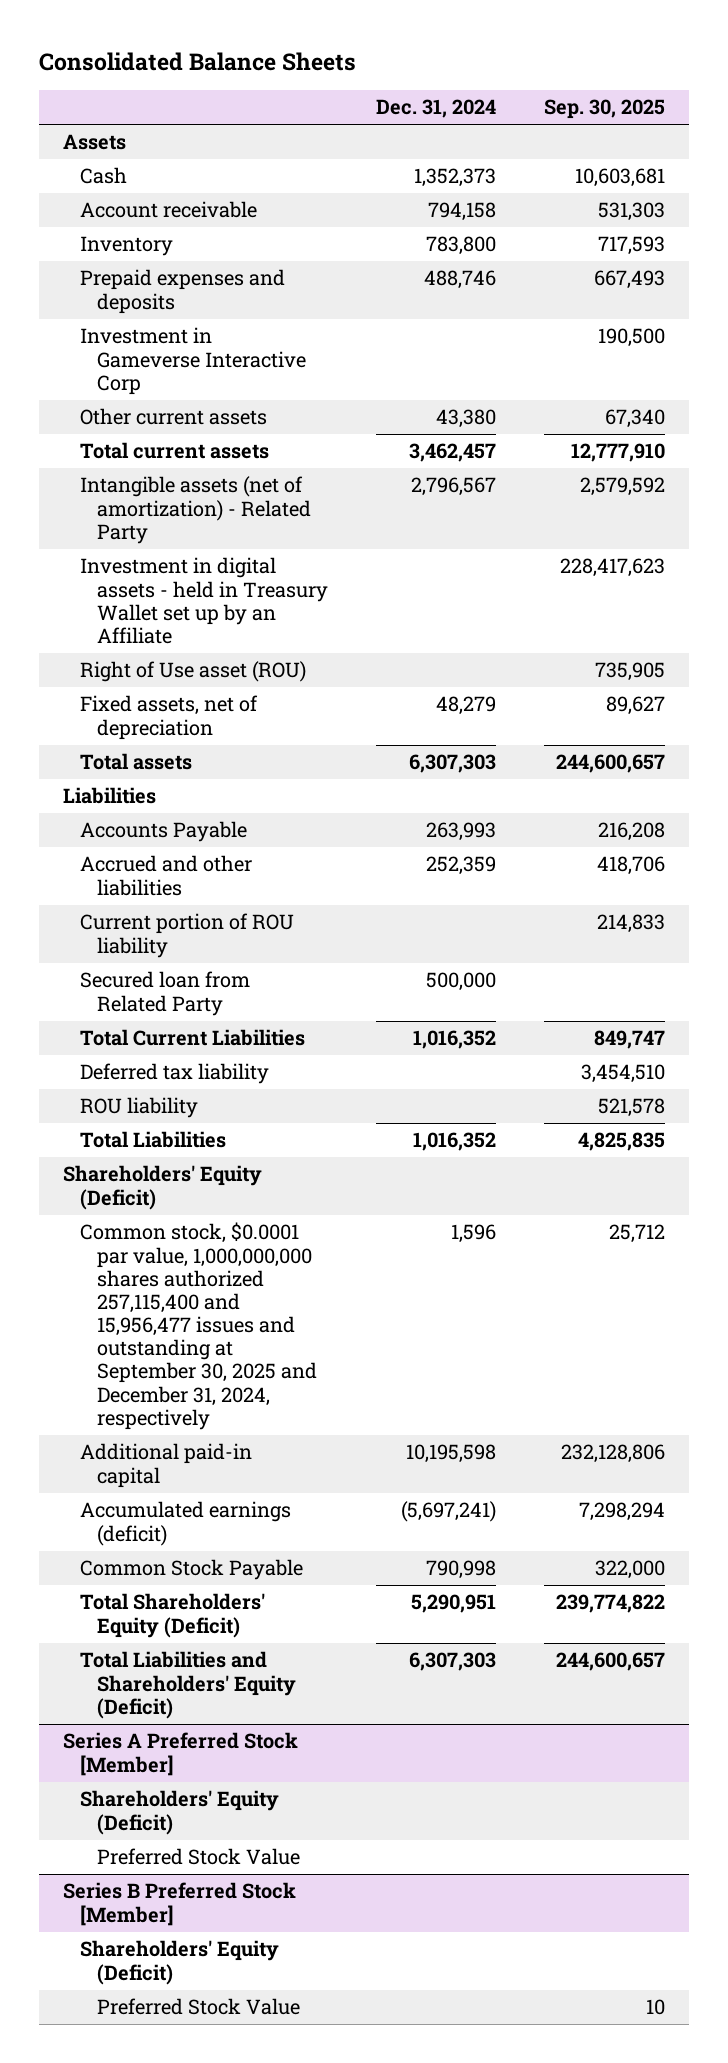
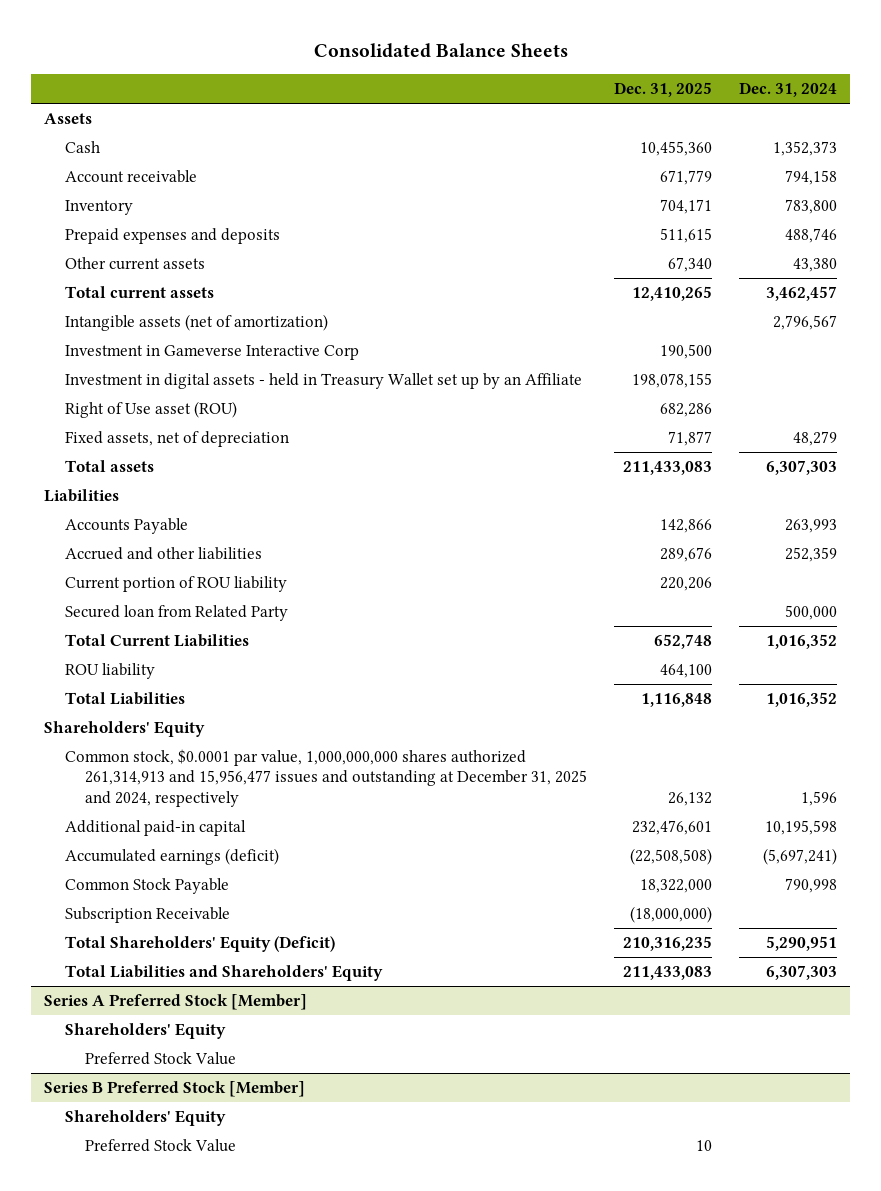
- | Dec. 31, 2024 | Sep. 30, 2025
+ | Dec. 31, 2025 | Dec. 31, 2024
- Intangible assets (net of amortization) - Related Party | 2,796,567 | 2,579,592
+ Intangible assets (net of amortization) | | 2,796,567
moved down: Investment in Gameverse Interactive Corp | 190,500 |
- Deferred tax liability | | 3,454,510
- Shareholders' Equity (Deficit)
- Common stock, $0.0001 par value, 1,000,000,000 shares authorized 257,115,400 and 15,956,477 issues and outstanding at September 30, 2025 and December 31, 2024, respectively | 1,596 | 25,712
+ Shareholders' Equity
+ Common stock, $0.0001 par value, 1,000,000,000 shares authorized 261,314,913 and 15,956,477 issues and outstanding at December 31, 2025 and 2024, respectively | 26,132 | 1,596
+ Subscription Receivable | (18,000,000) |
- Total Liabilities and Shareholders' Equity (Deficit) | 6,307,303 | 244,600,657
+ Total Liabilities and Shareholders' Equity | 211,433,083 | 6,307,303
@ Series A Preferred Stock [Member]
- Shareholders' Equity (Deficit)
+ Shareholders' Equity
@ Series B Preferred Stock [Member]
- Shareholders' Equity (Deficit)
+ Shareholders' Equity

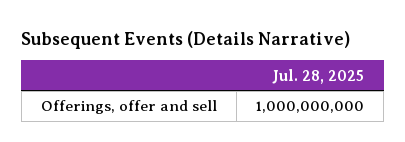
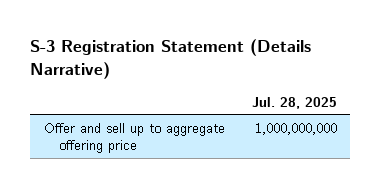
- Subsequent Events (Details Narrative)
+ S-3 Registration Statement (Details Narrative)
- Offerings, offer and sell | 1,000,000,000
+ Offer and sell up to aggregate offering price | 1,000,000,000

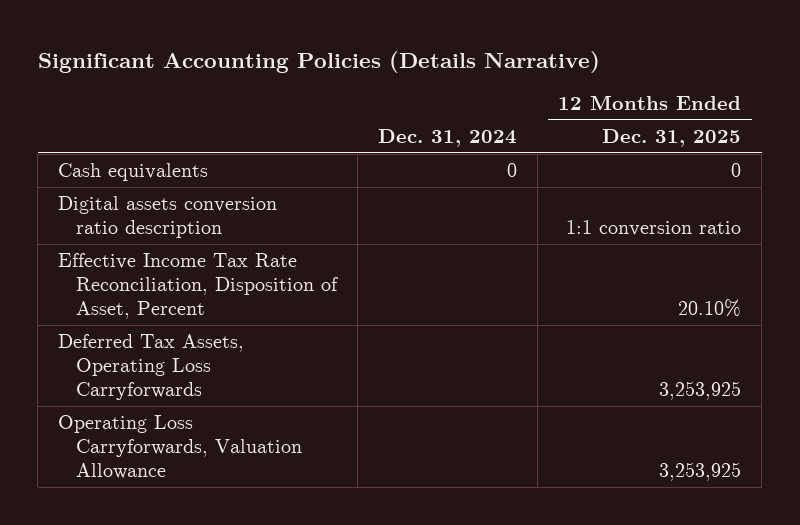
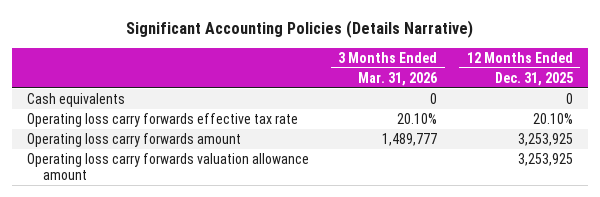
- | Dec. 31, 2024 | 12 Months Ended Dec. 31, 2025
+ | 3 Months Ended Mar. 31, 2026 | 12 Months Ended Dec. 31, 2025
- Digital assets conversion ratio description | | 1:1 conversion ratio
- Effective Income Tax Rate Reconciliation, Disposition of Asset, Percent | | 20.10%
- Deferred Tax Assets, Operating Loss Carryforwards | | 3,253,925
- Operating Loss Carryforwards, Valuation Allowance | | 3,253,925
+ Operating loss carry forwards effective tax rate | 20.10% | 20.10%
+ Operating loss carry forwards amount | 1,489,777 | 3,253,925
+ Operating loss carry forwards valuation allowance amount | | 3,253,925

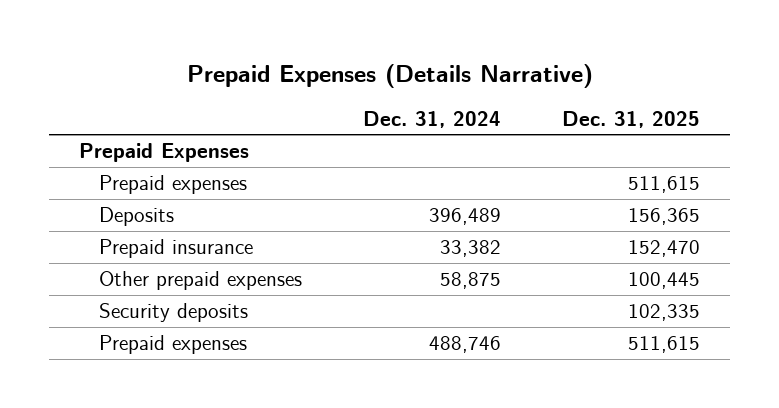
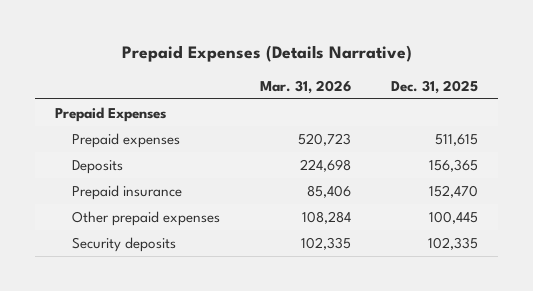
- | Dec. 31, 2024 | Dec. 31, 2025
+ | Mar. 31, 2026 | Dec. 31, 2025
- Prepaid expenses | 488,746 | 511,615

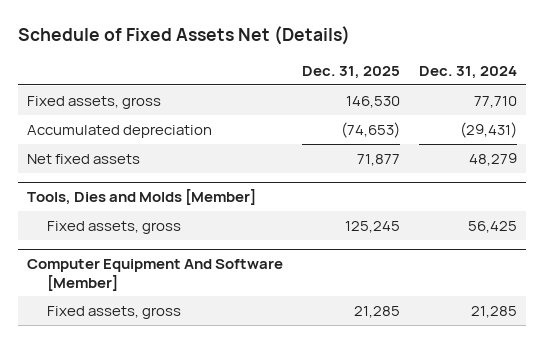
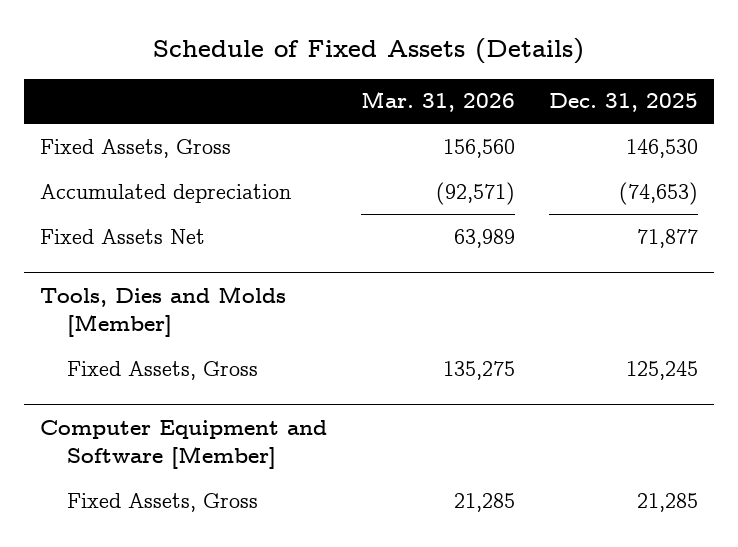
- Schedule of Fixed Assets Net (Details)
+ Schedule of Fixed Assets (Details)
- | Dec. 31, 2025 | Dec. 31, 2024
+ | Mar. 31, 2026 | Dec. 31, 2025
- Fixed assets, gross | 146,530 | 77,710
+ Fixed Assets, Gross | 156,560 | 146,530
- Net fixed assets | 71,877 | 48,279
+ Fixed Assets Net | 63,989 | 71,877
@ Tools, Dies and Molds [Member]
- Fixed assets, gross | 125,245 | 56,425
- Computer Equipment And Software [Member]
- Fixed assets, gross | 21,285 | 21,285
@ Tools, Dies and Molds [Member]
+ Fixed Assets, Gross | 135,275 | 125,245
+ Computer Equipment and Software [Member]
+ Fixed Assets, Gross | 21,285 | 21,285

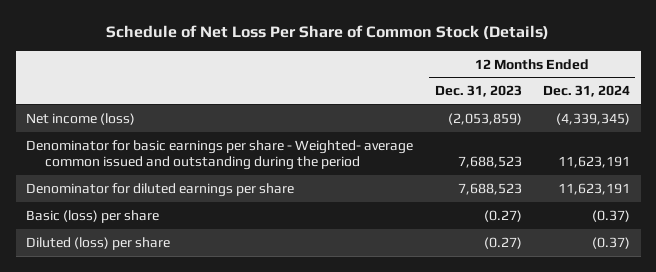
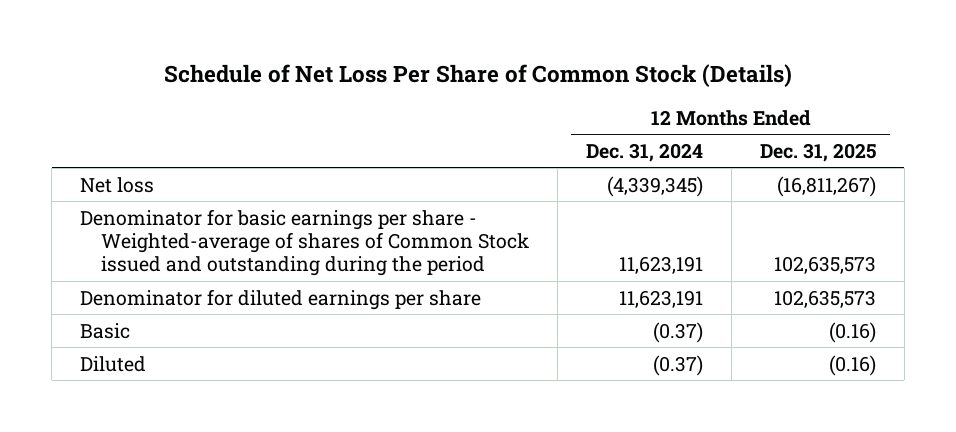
- | 12 Months Ended Dec. 31, 2023 | 12 Months Ended Dec. 31, 2024
+ | 12 Months Ended Dec. 31, 2024 | 12 Months Ended Dec. 31, 2025
- Net income (loss) | (2,053,859) | (4,339,345)
- Denominator for basic earnings per share - Weighted- average common issued and outstanding during the period | 7,688,523 | 11,623,191
+ Net loss | (4,339,345) | (16,811,267)
+ Denominator for basic earnings per share - Weighted-average of shares of Common Stock issued and outstanding during the period | 11,623,191 | 102,635,573
- Basic (loss) per share | (0.27) | (0.37)
- Diluted (loss) per share | (0.27) | (0.37)
+ Basic | (0.37) | (0.16)
+ Diluted | (0.37) | (0.16)

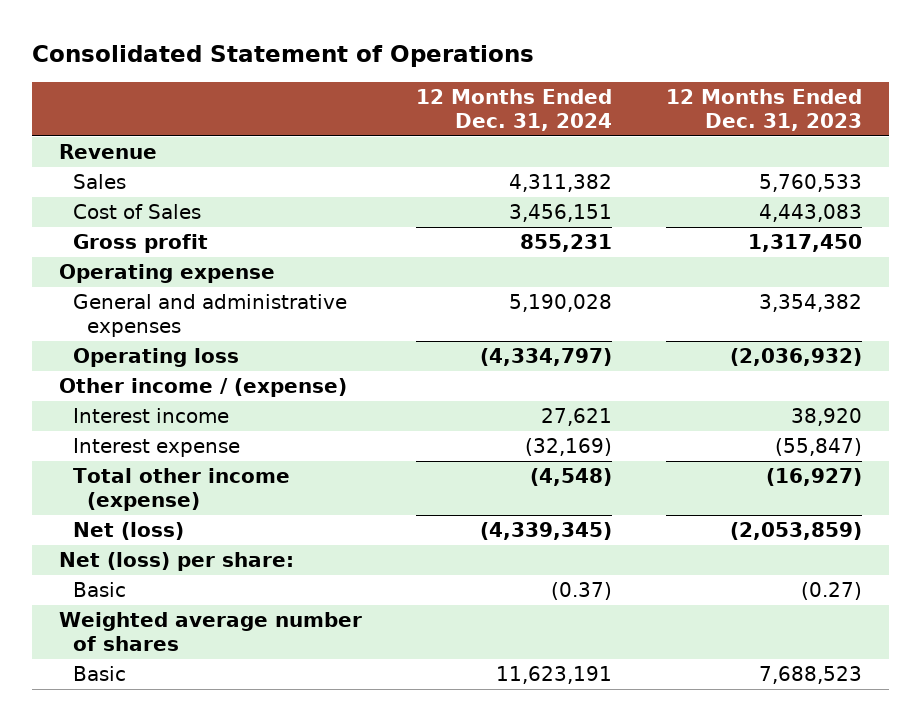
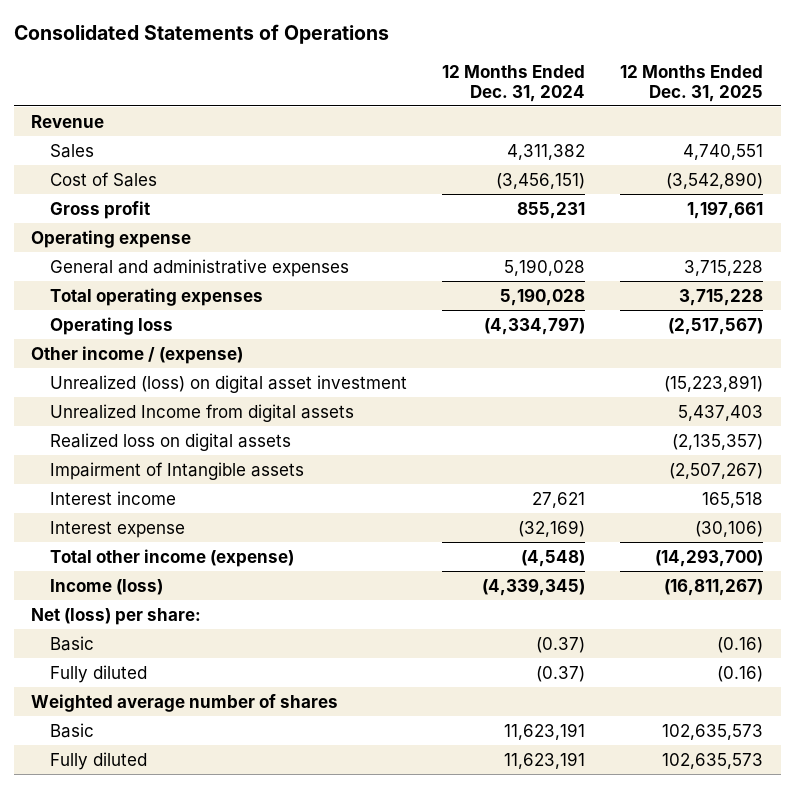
- Consolidated Statement of Operations
+ Consolidated Statements of Operations
- | 12 Months Ended Dec. 31, 2024 | 12 Months Ended Dec. 31, 2023
+ | 12 Months Ended Dec. 31, 2024 | 12 Months Ended Dec. 31, 2025
- Cost of Sales | 3,456,151 | 4,443,083
+ Cost of Sales | (3,456,151) | (3,542,890)
+ Total operating expenses | 5,190,028 | 3,715,228
+ Unrealized (loss) on digital asset investment | | (15,223,891)
+ Unrealized Income from digital assets | | 5,437,403
+ Realized loss on digital assets | | (2,135,357)
+ Impairment of Intangible assets | | (2,507,267)
- Net (loss) | (4,339,345) | (2,053,859)
+ Income (loss) | (4,339,345) | (16,811,267)
+ Fully diluted | (0.37) | (0.16)
+ Fully diluted | 11,623,191 | 102,635,573

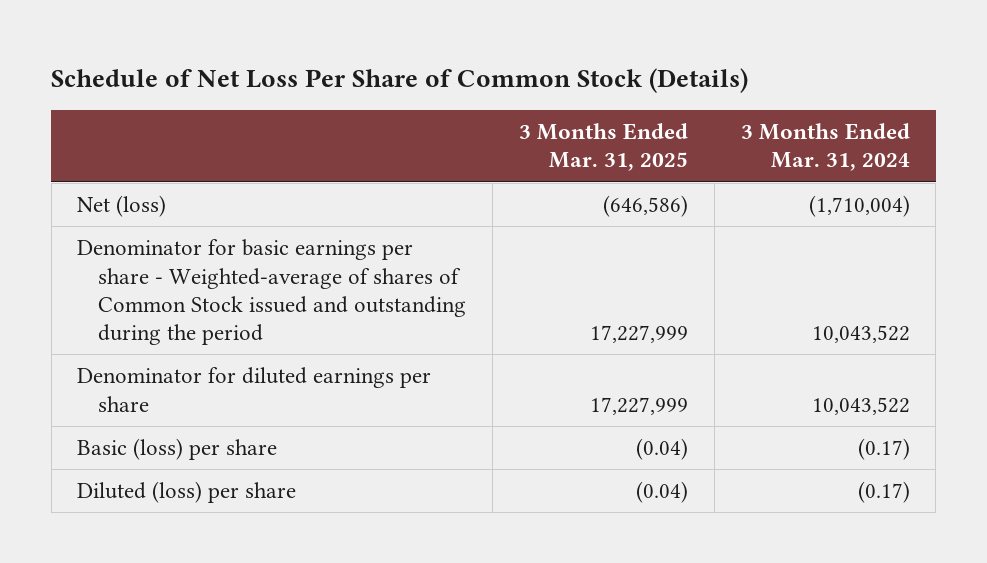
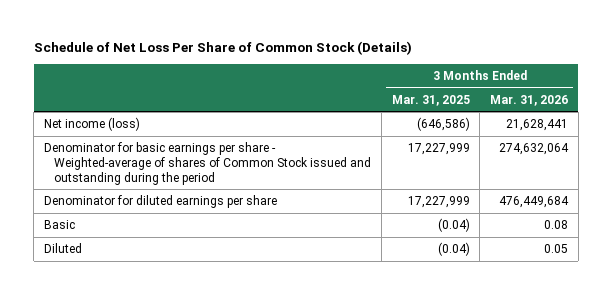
- | 3 Months Ended Mar. 31, 2025 | 3 Months Ended Mar. 31, 2024
+ | 3 Months Ended Mar. 31, 2025 | 3 Months Ended Mar. 31, 2026
- Net (loss) | (646,586) | (1,710,004)
+ Net income (loss) | (646,586) | 21,628,441
- Basic (loss) per share | (0.04) | (0.17)
- Diluted (loss) per share | (0.04) | (0.17)
+ Basic | (0.04) | 0.08
+ Diluted | (0.04) | 0.05

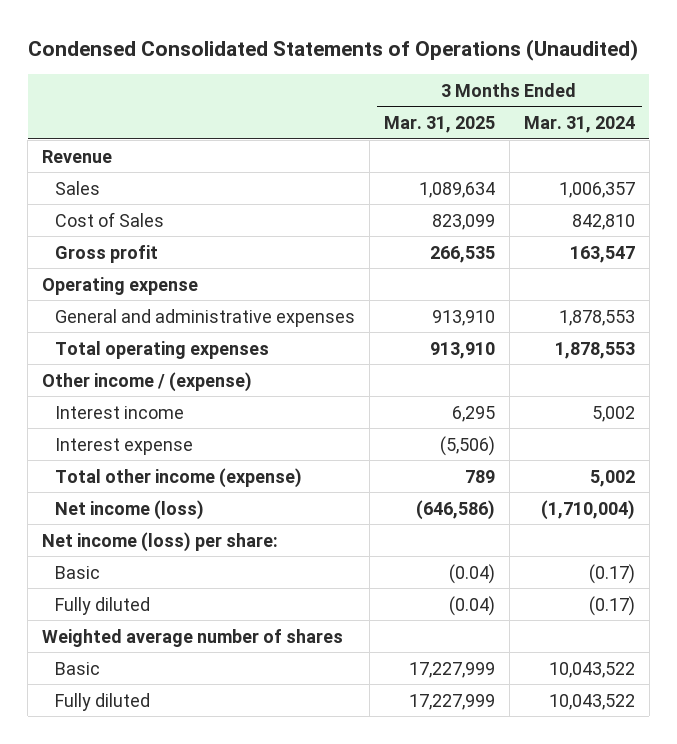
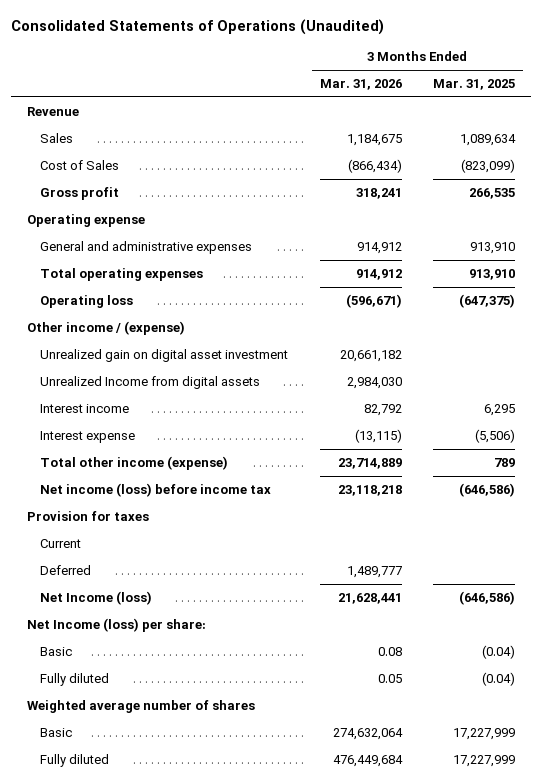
- Condensed Consolidated Statements of Operations (Unaudited)
+ Consolidated Statements of Operations (Unaudited)
- | 3 Months Ended Mar. 31, 2025 | 3 Months Ended Mar. 31, 2024
+ | 3 Months Ended Mar. 31, 2026 | 3 Months Ended Mar. 31, 2025
- Cost of Sales | 823,099 | 842,810
+ Cost of Sales | (866,434) | (823,099)
+ Operating loss | (596,671) | (647,375)
+ Unrealized gain on digital asset investment | 20,661,182 |
+ Unrealized Income from digital assets | 2,984,030 |
- Net income (loss) | (646,586) | (1,710,004)
- Net income (loss) per share:
+ Net income (loss) before income tax | 23,118,218 | (646,586)
+ Provision for taxes
+ Current
+ Deferred | 1,489,777 |
+ Net Income (loss) | 21,628,441 | (646,586)
+ Net Income (loss) per share:

